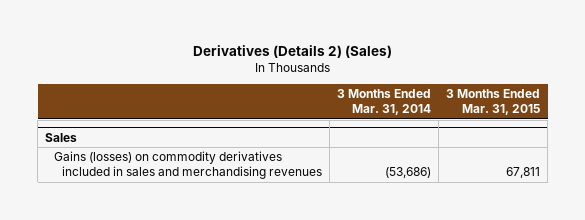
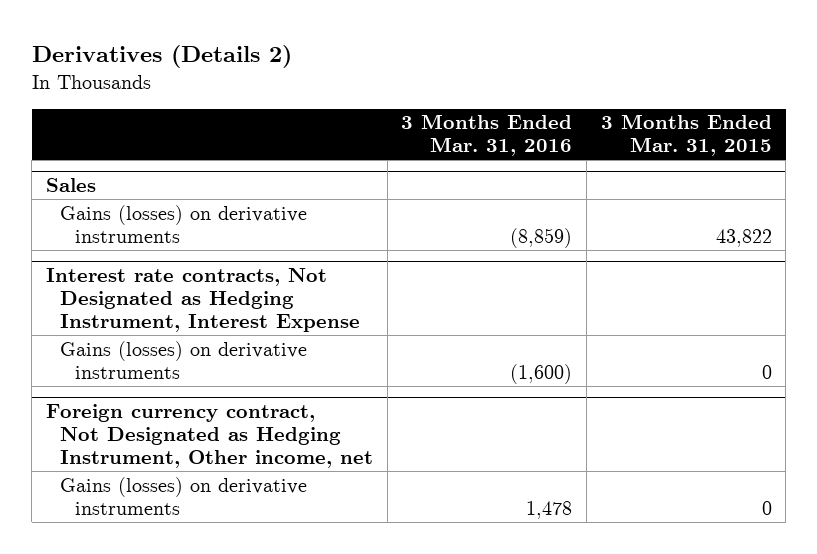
- Derivatives (Details 2) (Sales)
+ Derivatives (Details 2)
- | 3 Months Ended Mar. 31, 2014 | 3 Months Ended Mar. 31, 2015
+ | 3 Months Ended Mar. 31, 2016 | 3 Months Ended Mar. 31, 2015
@ Sales
- Gains (losses) on commodity derivatives included in sales and merchandising revenues | (53,686) | 67,811
+ Gains (losses) on derivative instruments | (8,859) | 43,822
+ Interest rate contracts, Not Designated as Hedging Instrument, Interest Expense
+ Gains (losses) on derivative instruments | (1,600) | 0
+ Foreign currency contract, Not Designated as Hedging Instrument, Other income, net
+ Gains (losses) on derivative instruments | 1,478 | 0

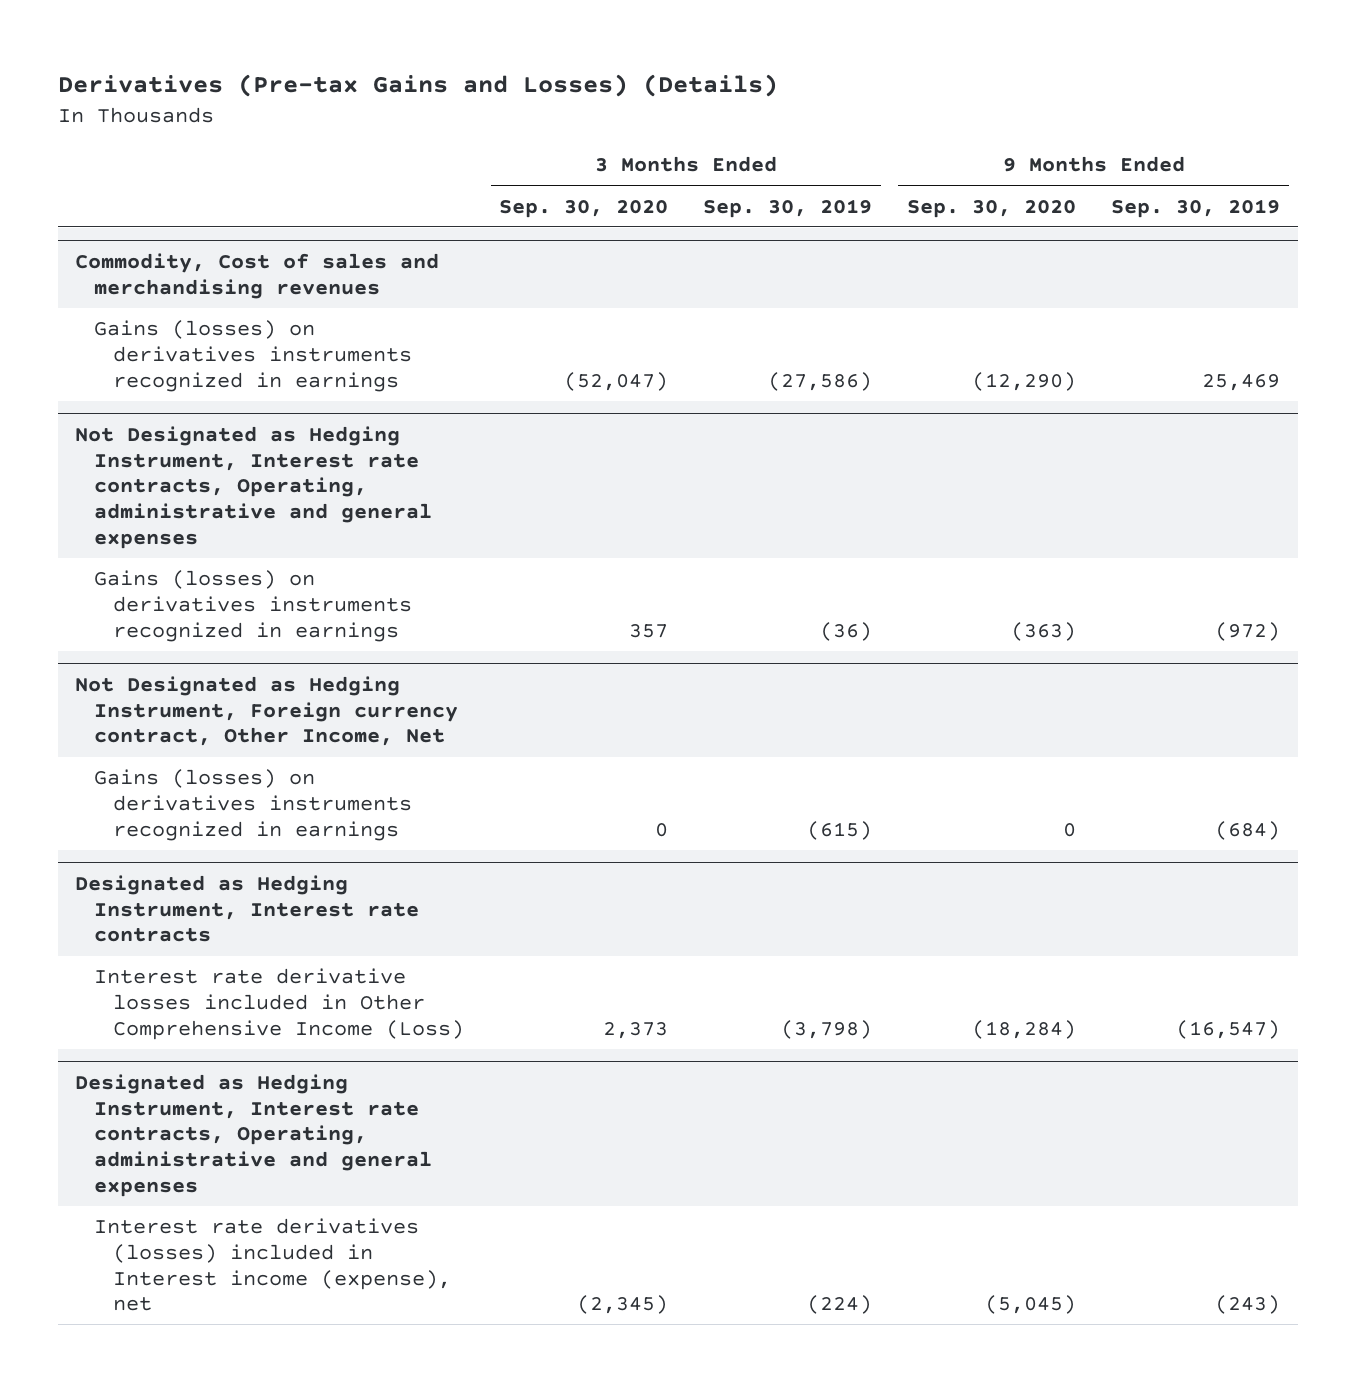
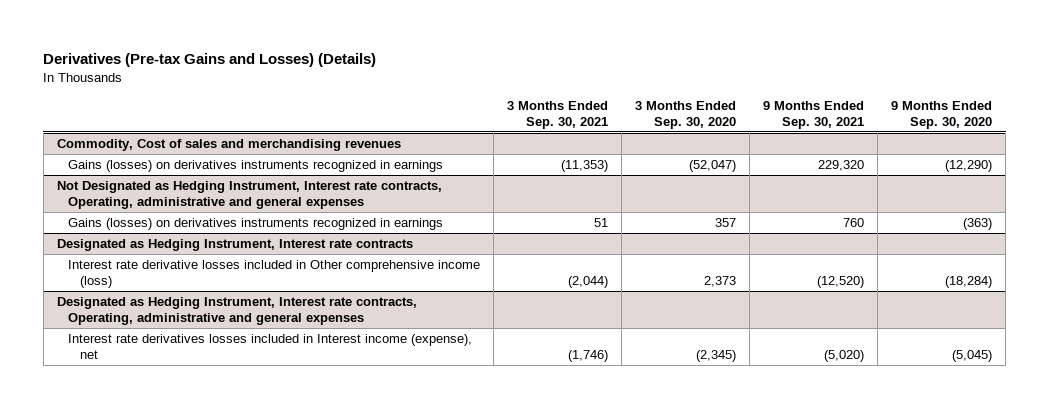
- | 3 Months Ended Sep. 30, 2020 | 3 Months Ended Sep. 30, 2019 | 9 Months Ended Sep. 30, 2020 | 9 Months Ended Sep. 30, 2019
+ | 3 Months Ended Sep. 30, 2021 | 3 Months Ended Sep. 30, 2020 | 9 Months Ended Sep. 30, 2021 | 9 Months Ended Sep. 30, 2020
- Not Designated as Hedging Instrument, Foreign currency contract, Other Income, Net
- Gains (losses) on derivatives instruments recognized in earnings | 0 | (615) | 0 | (684)
@ Designated as Hedging Instrument, Interest rate contracts
- Interest rate derivative losses included in Other Comprehensive Income (Loss) | 2,373 | (3,798) | (18,284) | (16,547)
+ Interest rate derivative losses included in Other comprehensive income (loss) | (2,044) | 2,373 | (12,520) | (18,284)
@ Designated as Hedging Instrument, Interest rate contracts, Operating, administrative and general expenses
- Interest rate derivatives (losses) included in Interest income (expense), net | (2,345) | (224) | (5,045) | (243)
+ Interest rate derivatives losses included in Interest income (expense), net | (1,746) | (2,345) | (5,020) | (5,045)

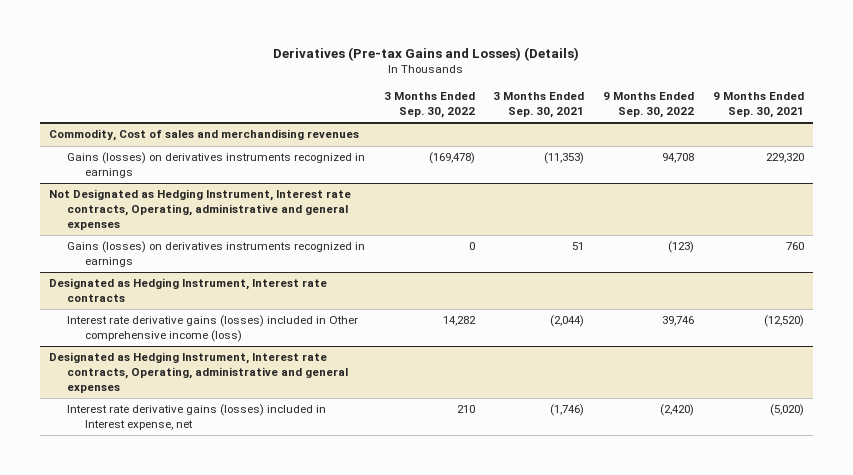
- | 3 Months Ended Sep. 30, 2021 | 3 Months Ended Sep. 30, 2020 | 9 Months Ended Sep. 30, 2021 | 9 Months Ended Sep. 30, 2020
+ | 3 Months Ended Sep. 30, 2022 | 3 Months Ended Sep. 30, 2021 | 9 Months Ended Sep. 30, 2022 | 9 Months Ended Sep. 30, 2021
@ Designated as Hedging Instrument, Interest rate contracts
- Interest rate derivative losses included in Other comprehensive income (loss) | (2,044) | 2,373 | (12,520) | (18,284)
+ Interest rate derivative gains (losses) included in Other comprehensive income (loss) | 14,282 | (2,044) | 39,746 | (12,520)
@ Designated as Hedging Instrument, Interest rate contracts, Operating, administrative and general expenses
- Interest rate derivatives losses included in Interest income (expense), net | (1,746) | (2,345) | (5,020) | (5,045)
+ Interest rate derivative gains (losses) included in Interest expense, net | 210 | (1,746) | (2,420) | (5,020)

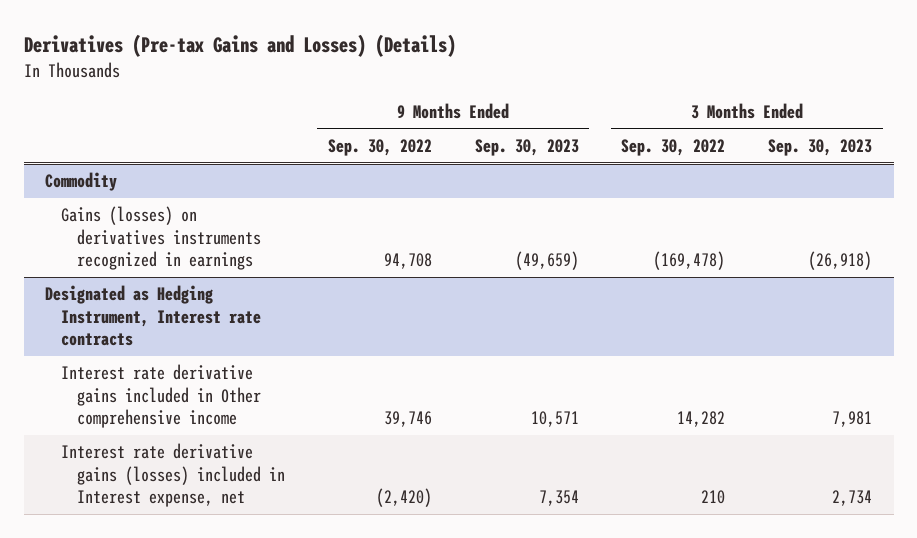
- | 3 Months Ended Sep. 30, 2022 | 3 Months Ended Sep. 30, 2021 | 9 Months Ended Sep. 30, 2022 | 9 Months Ended Sep. 30, 2021
+ | 9 Months Ended Sep. 30, 2022 | 9 Months Ended Sep. 30, 2023 | 3 Months Ended Sep. 30, 2022 | 3 Months Ended Sep. 30, 2023
- Commodity, Cost of sales and merchandising revenues
+ Commodity
- Not Designated as Hedging Instrument, Interest rate contracts, Operating, administrative and general expenses
- Gains (losses) on derivatives instruments recognized in earnings | 0 | 51 | (123) | 760
@ Designated as Hedging Instrument, Interest rate contracts
- Interest rate derivative gains (losses) included in Other comprehensive income (loss) | 14,282 | (2,044) | 39,746 | (12,520)
- Designated as Hedging Instrument, Interest rate contracts, Operating, administrative and general expenses
@ Designated as Hedging Instrument, Interest rate contracts
+ Interest rate derivative gains included in Other comprehensive income | 39,746 | 10,571 | 14,282 | 7,981

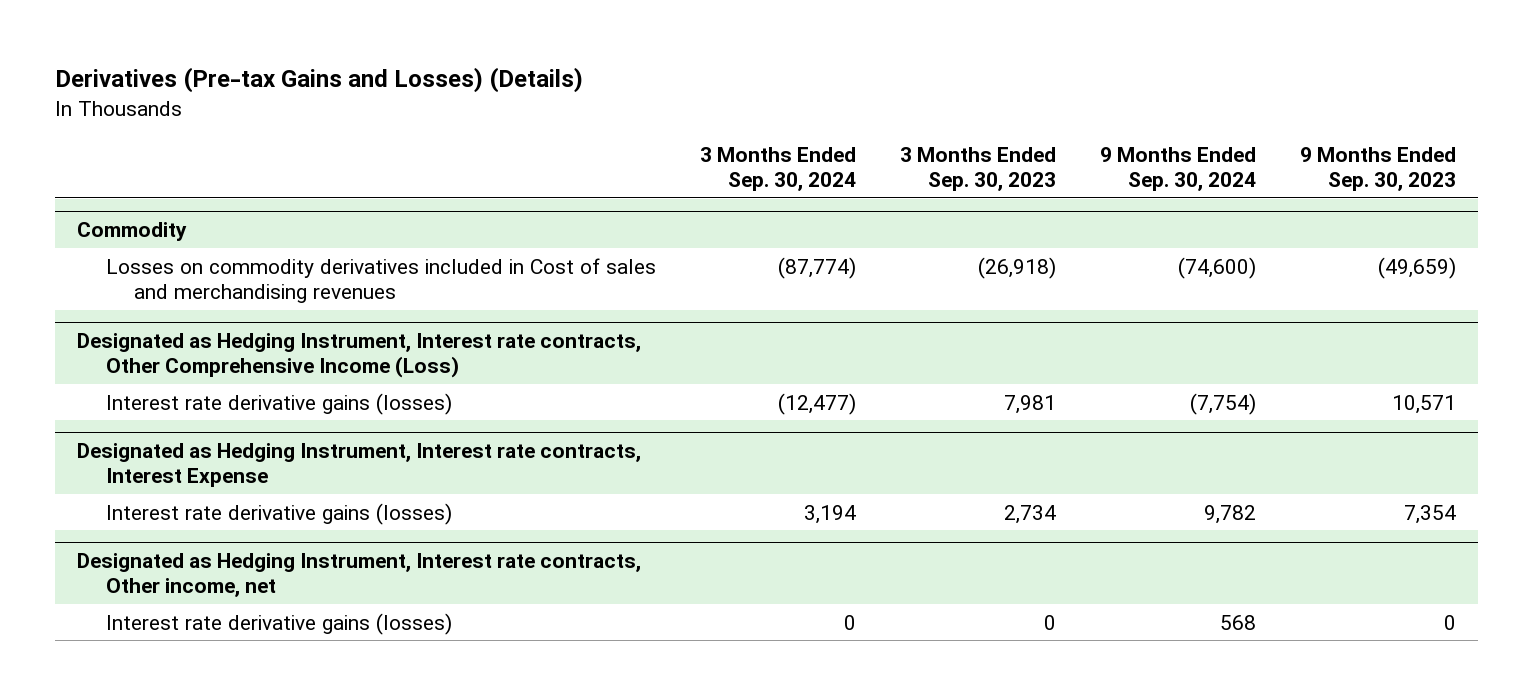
- | 9 Months Ended Sep. 30, 2022 | 9 Months Ended Sep. 30, 2023 | 3 Months Ended Sep. 30, 2022 | 3 Months Ended Sep. 30, 2023
+ | 3 Months Ended Sep. 30, 2024 | 3 Months Ended Sep. 30, 2023 | 9 Months Ended Sep. 30, 2024 | 9 Months Ended Sep. 30, 2023
@ Commodity
- Gains (losses) on derivatives instruments recognized in earnings | 94,708 | (49,659) | (169,478) | (26,918)
- Designated as Hedging Instrument, Interest rate contracts
- Interest rate derivative gains included in Other comprehensive income | 39,746 | 10,571 | 14,282 | 7,981
- Interest rate derivative gains (losses) included in Interest expense, net | (2,420) | 7,354 | 210 | 2,734
@ Commodity
+ Losses on commodity derivatives included in Cost of sales and merchandising revenues | (87,774) | (26,918) | (74,600) | (49,659)
+ Designated as Hedging Instrument, Interest rate contracts, Other Comprehensive Income (Loss)
+ Interest rate derivative gains (losses) | (12,477) | 7,981 | (7,754) | 10,571
+ Designated as Hedging Instrument, Interest rate contracts, Interest Expense
+ Interest rate derivative gains (losses) | 3,194 | 2,734 | 9,782 | 7,354
+ Designated as Hedging Instrument, Interest rate contracts, Other income, net
+ Interest rate derivative gains (losses) | 0 | 0 | 568 | 0

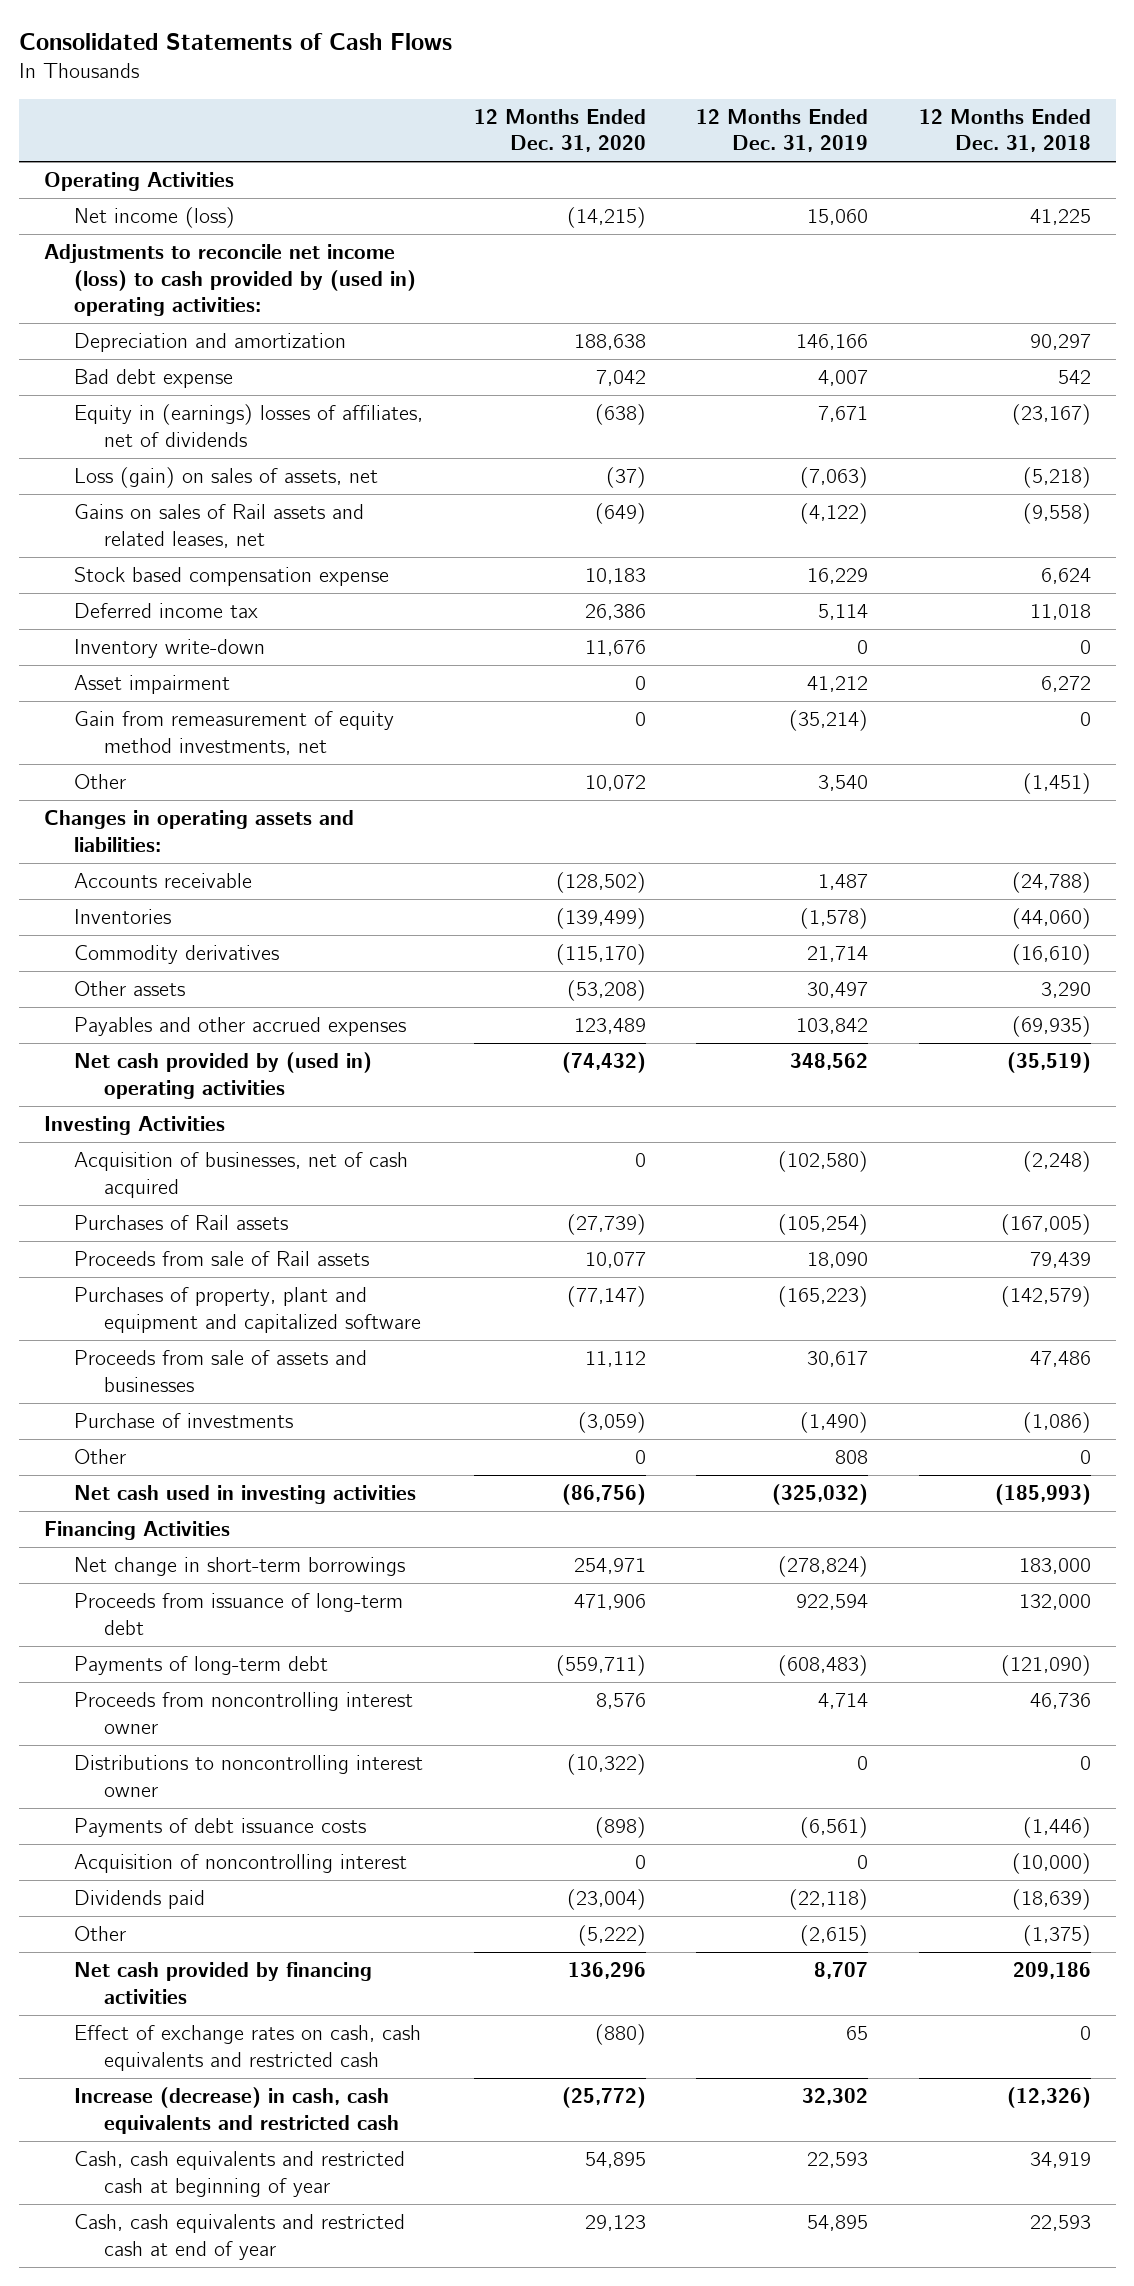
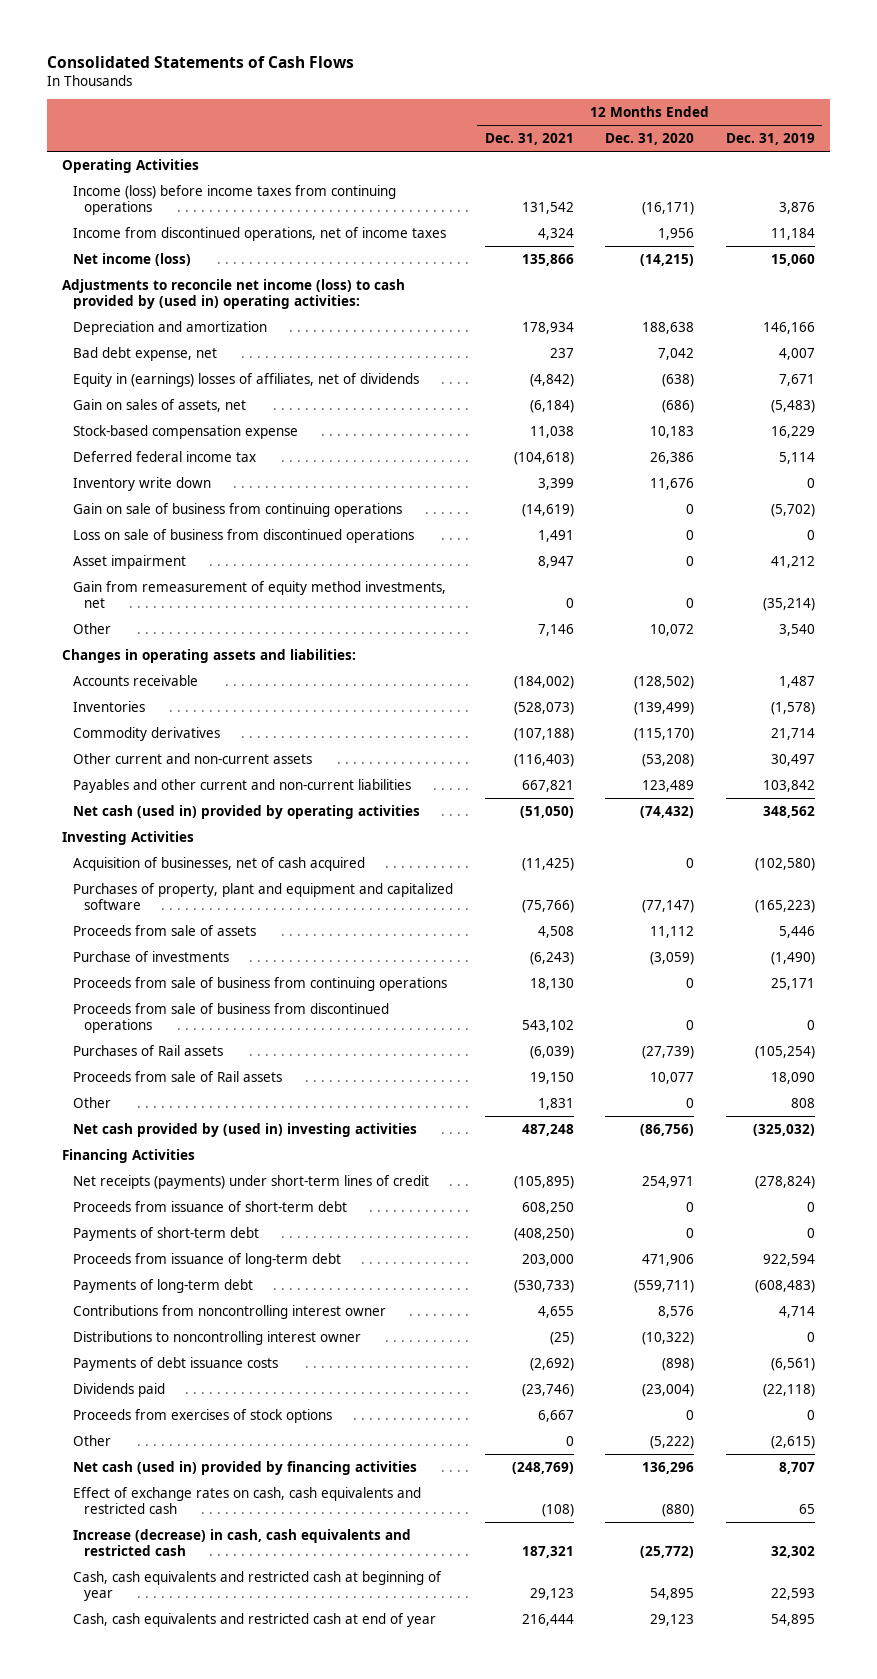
- | 12 Months Ended Dec. 31, 2020 | 12 Months Ended Dec. 31, 2019 | 12 Months Ended Dec. 31, 2018
+ | 12 Months Ended Dec. 31, 2021 | 12 Months Ended Dec. 31, 2020 | 12 Months Ended Dec. 31, 2019
+ Income (loss) before income taxes from continuing operations | 131,542 | (16,171) | 3,876
+ Income from discontinued operations, net of income taxes | 4,324 | 1,956 | 11,184
- Bad debt expense | 7,042 | 4,007 | 542
+ Bad debt expense, net | 237 | 7,042 | 4,007
- Loss (gain) on sales of assets, net | (37) | (7,063) | (5,218)
- Gains on sales of Rail assets and related leases, net | (649) | (4,122) | (9,558)
- Stock based compensation expense | 10,183 | 16,229 | 6,624
- Deferred income tax | 26,386 | 5,114 | 11,018
- Inventory write-down | 11,676 | 0 | 0
+ Gain on sales of assets, net | (6,184) | (686) | (5,483)
+ Stock-based compensation expense | 11,038 | 10,183 | 16,229
+ Deferred federal income tax | (104,618) | 26,386 | 5,114
+ Inventory write down | 3,399 | 11,676 | 0
+ Gain on sale of business from continuing operations | (14,619) | 0 | (5,702)
+ Loss on sale of business from discontinued operations | 1,491 | 0 | 0
- Other assets | (53,208) | 30,497 | 3,290
- Payables and other accrued expenses | 123,489 | 103,842 | (69,935)
- Net cash provided by (used in) operating activities | (74,432) | 348,562 | (35,519)
+ Other current and non-current assets | (116,403) | (53,208) | 30,497
+ Payables and other current and non-current liabilities | 667,821 | 123,489 | 103,842
+ Net cash (used in) provided by operating activities | (51,050) | (74,432) | 348,562
- Proceeds from sale of assets and businesses | 11,112 | 30,617 | 47,486
+ Proceeds from sale of assets | 4,508 | 11,112 | 5,446
+ Proceeds from sale of business from continuing operations | 18,130 | 0 | 25,171
+ Proceeds from sale of business from discontinued operations | 543,102 | 0 | 0
moved down: Purchases of Rail assets | (6,039) | (27,739) | (105,254)
moved down: Proceeds from sale of Rail assets | 19,150 | 10,077 | 18,090
- Net cash used in investing activities | (86,756) | (325,032) | (185,993)
+ Net cash provided by (used in) investing activities | 487,248 | (86,756) | (325,032)
- Net change in short-term borrowings | 254,971 | (278,824) | 183,000
+ Net receipts (payments) under short-term lines of credit | (105,895) | 254,971 | (278,824)
+ Proceeds from issuance of short-term debt | 608,250 | 0 | 0
+ Payments of short-term debt | (408,250) | 0 | 0
- Proceeds from noncontrolling interest owner | 8,576 | 4,714 | 46,736
+ Contributions from noncontrolling interest owner | 4,655 | 8,576 | 4,714
- Acquisition of noncontrolling interest | 0 | 0 | (10,000)
+ Proceeds from exercises of stock options | 6,667 | 0 | 0
- Net cash provided by financing activities | 136,296 | 8,707 | 209,186
+ Net cash (used in) provided by financing activities | (248,769) | 136,296 | 8,707

